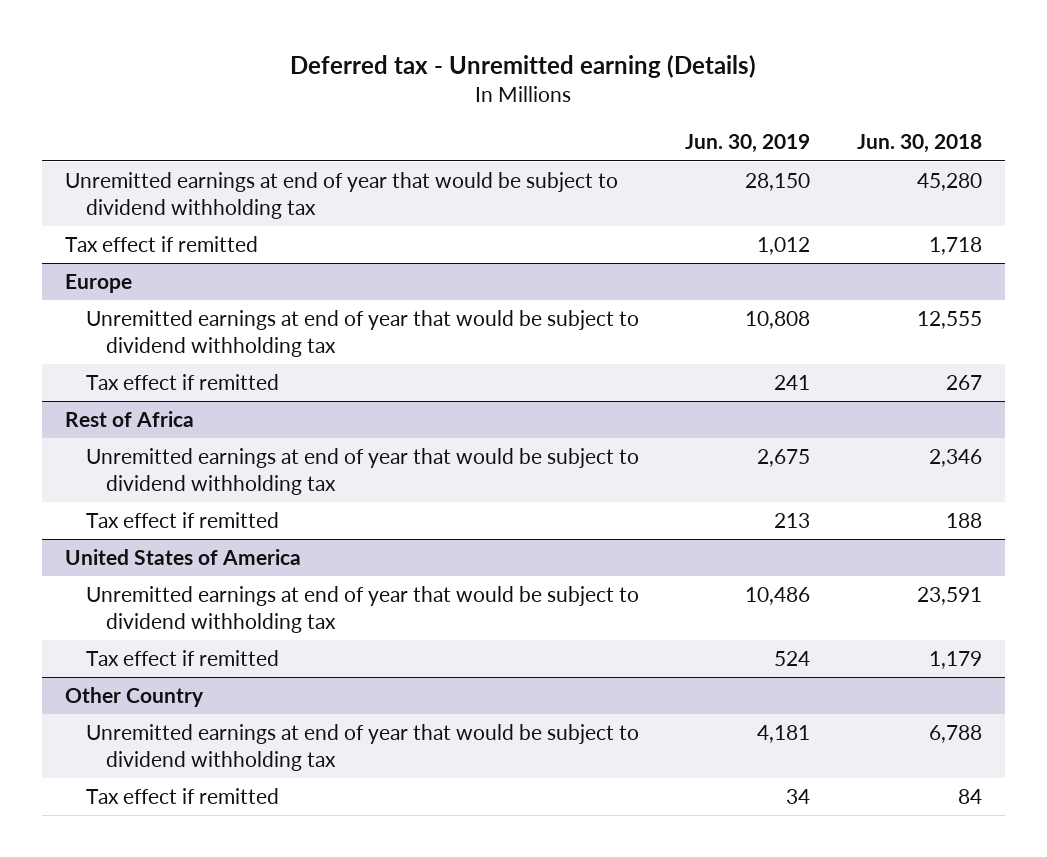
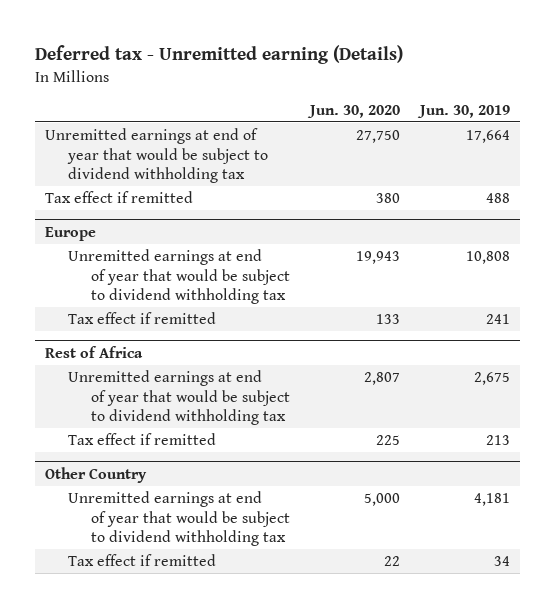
- | Jun. 30, 2019 | Jun. 30, 2018
+ | Jun. 30, 2020 | Jun. 30, 2019
- Unremitted earnings at end of year that would be subject to dividend withholding tax | 28,150 | 45,280
- Tax effect if remitted | 1,012 | 1,718
+ Unremitted earnings at end of year that would be subject to dividend withholding tax | 27,750 | 17,664
+ Tax effect if remitted | 380 | 488
- United States of America
- Unremitted earnings at end of year that would be subject to dividend withholding tax | 10,486 | 23,591
- Tax effect if remitted | 524 | 1,179

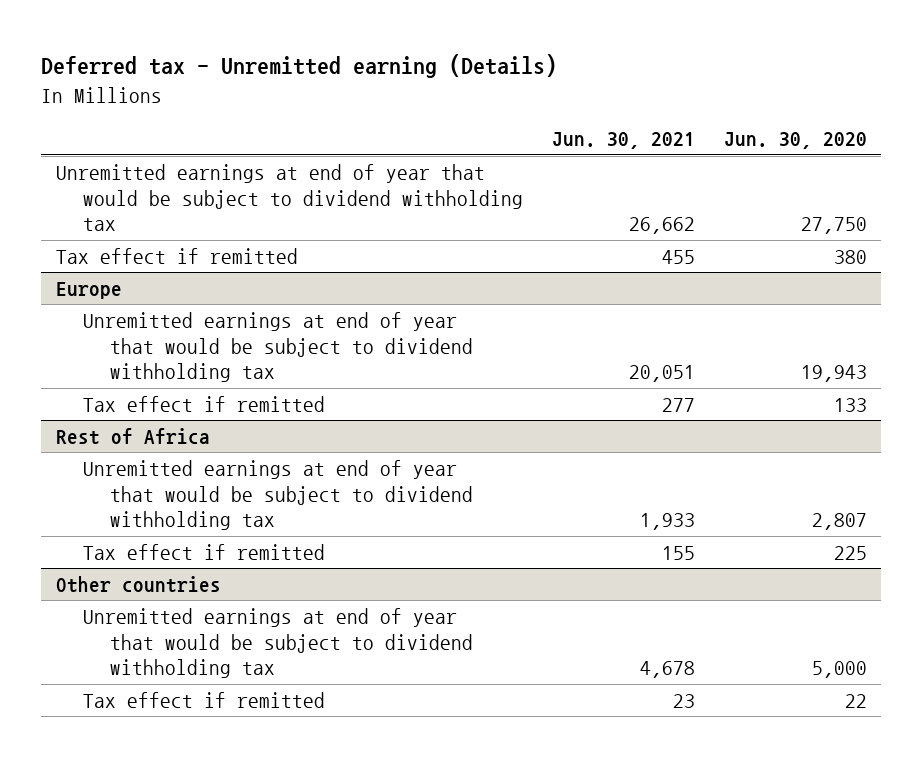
- | Jun. 30, 2020 | Jun. 30, 2019
+ | Jun. 30, 2021 | Jun. 30, 2020
- Other Country
+ Other countries

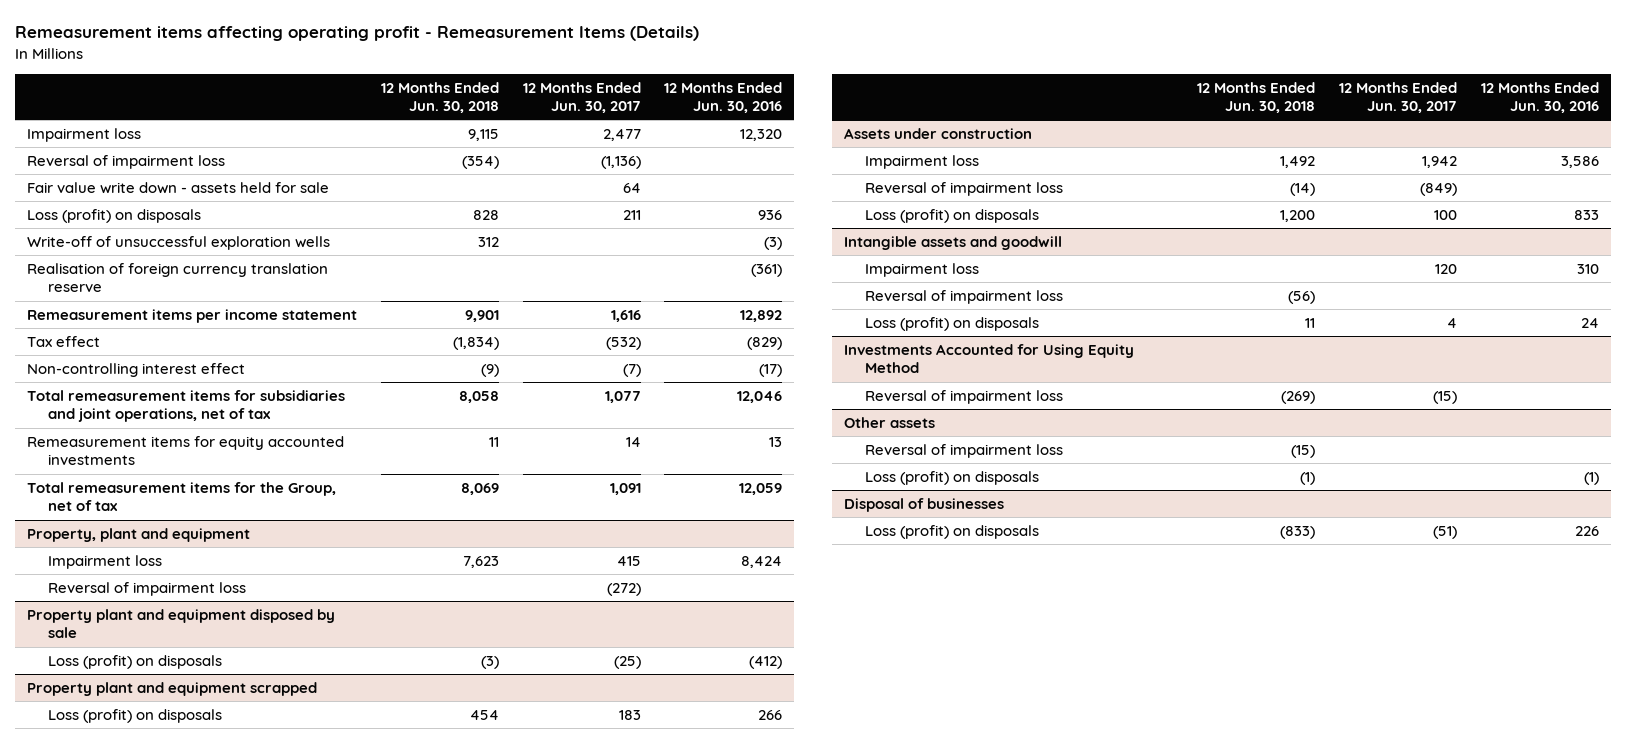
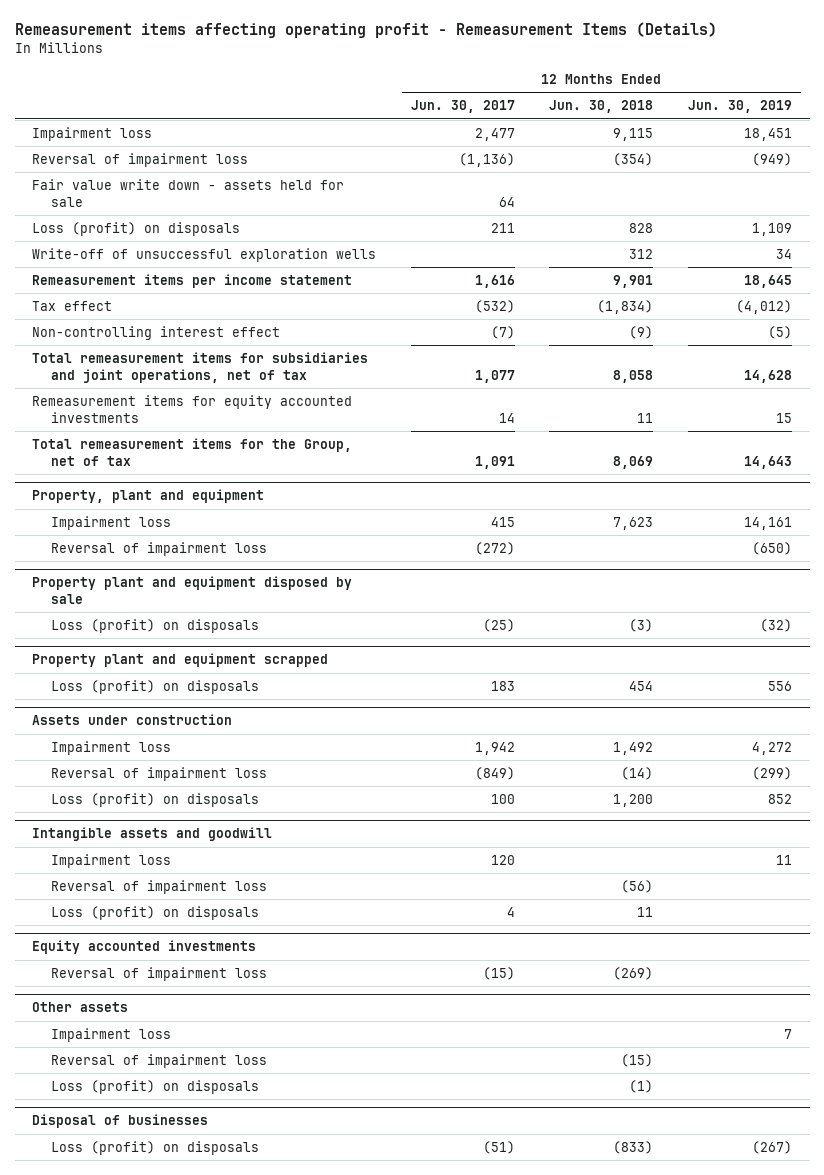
- | 12 Months Ended Jun. 30, 2018 | 12 Months Ended Jun. 30, 2017 | 12 Months Ended Jun. 30, 2016
+ | 12 Months Ended Jun. 30, 2017 | 12 Months Ended Jun. 30, 2018 | 12 Months Ended Jun. 30, 2019
- Realisation of foreign currency translation reserve | | | (361)
- Investments Accounted for Using Equity Method
+ Equity accounted investments
@ Other assets
+ Impairment loss | | | 7

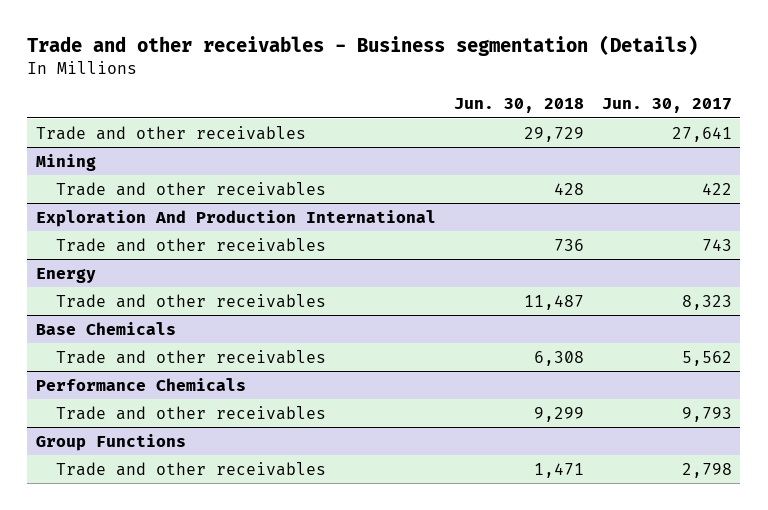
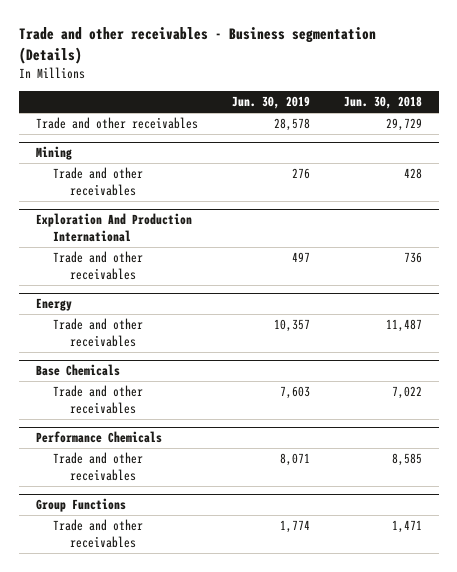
- | Jun. 30, 2018 | Jun. 30, 2017
+ | Jun. 30, 2019 | Jun. 30, 2018
@ Base Chemicals
- Trade and other receivables | 6,308 | 5,562
+ Trade and other receivables | 7,603 | 7,022
@ Performance Chemicals
- Trade and other receivables | 9,299 | 9,793
+ Trade and other receivables | 8,071 | 8,585

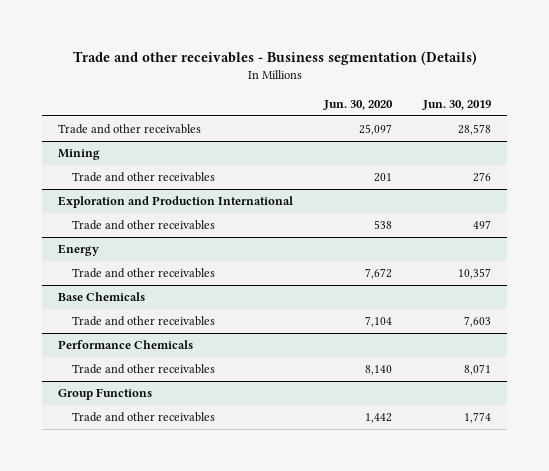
- | Jun. 30, 2019 | Jun. 30, 2018
+ | Jun. 30, 2020 | Jun. 30, 2019
- Exploration And Production International
+ Exploration and Production International

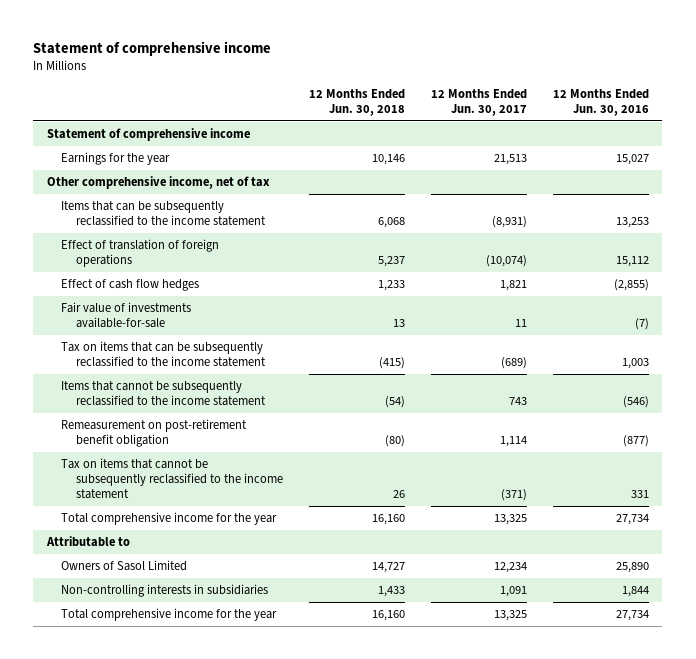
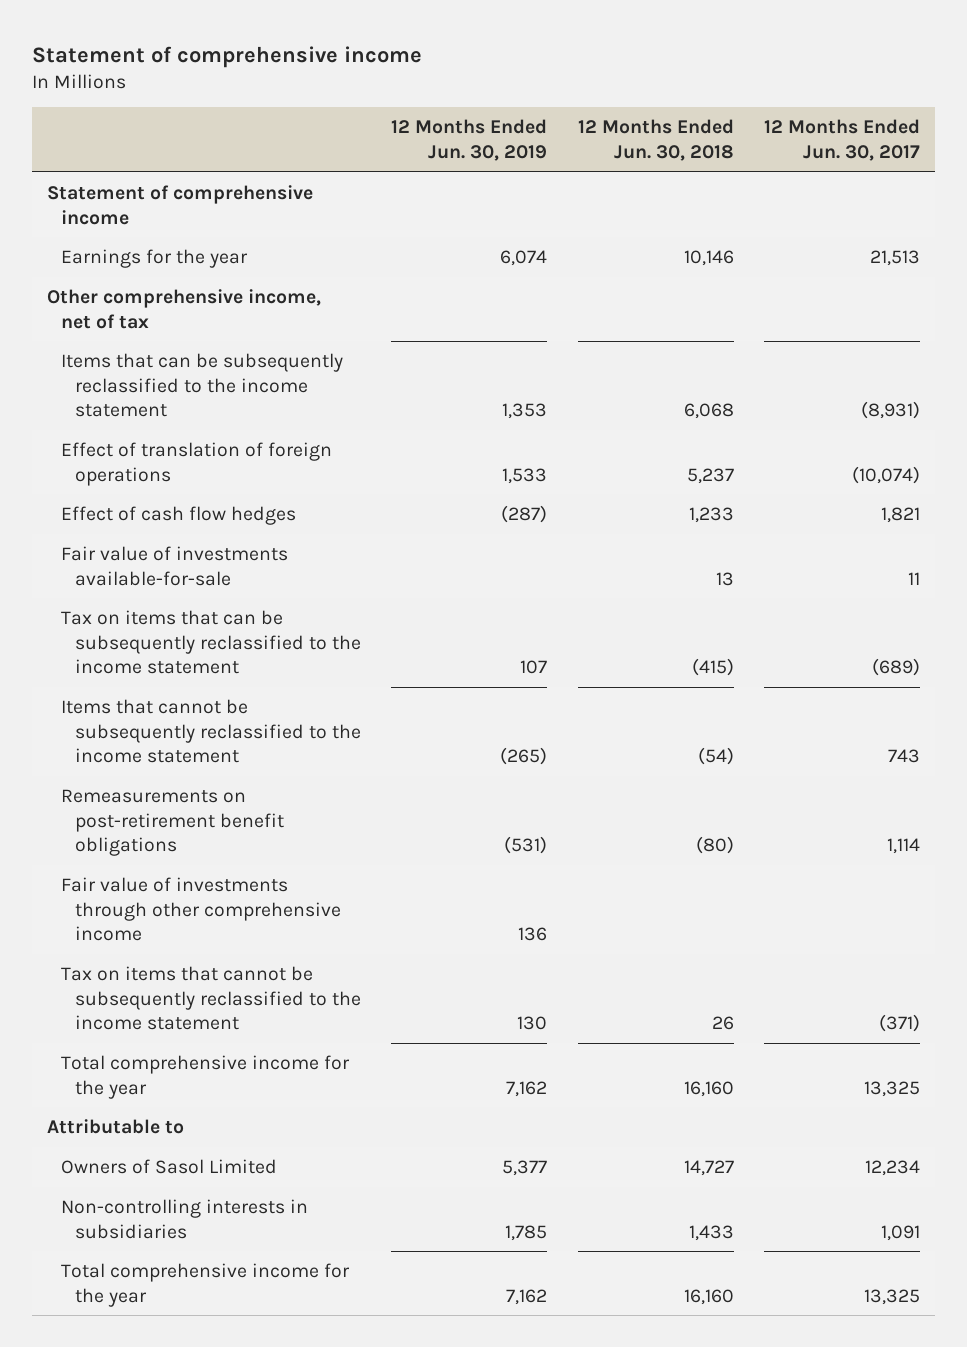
- | 12 Months Ended Jun. 30, 2018 | 12 Months Ended Jun. 30, 2017 | 12 Months Ended Jun. 30, 2016
+ | 12 Months Ended Jun. 30, 2019 | 12 Months Ended Jun. 30, 2018 | 12 Months Ended Jun. 30, 2017
- Remeasurement on post-retirement benefit obligation | (80) | 1,114 | (877)
+ Remeasurements on post-retirement benefit obligations | (531) | (80) | 1,114
+ Fair value of investments through other comprehensive income | 136 | |

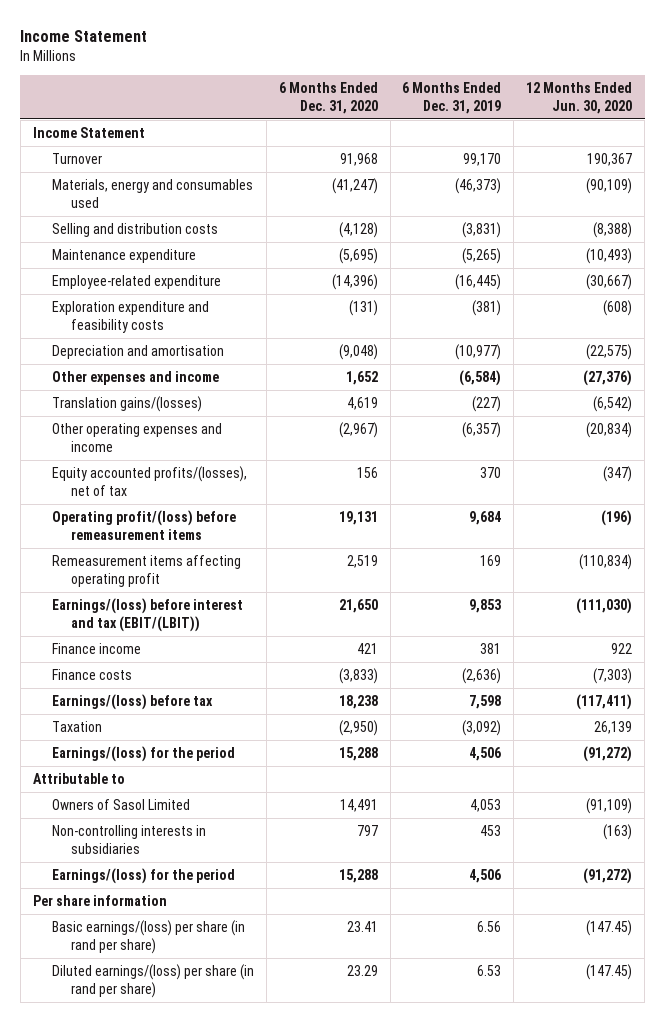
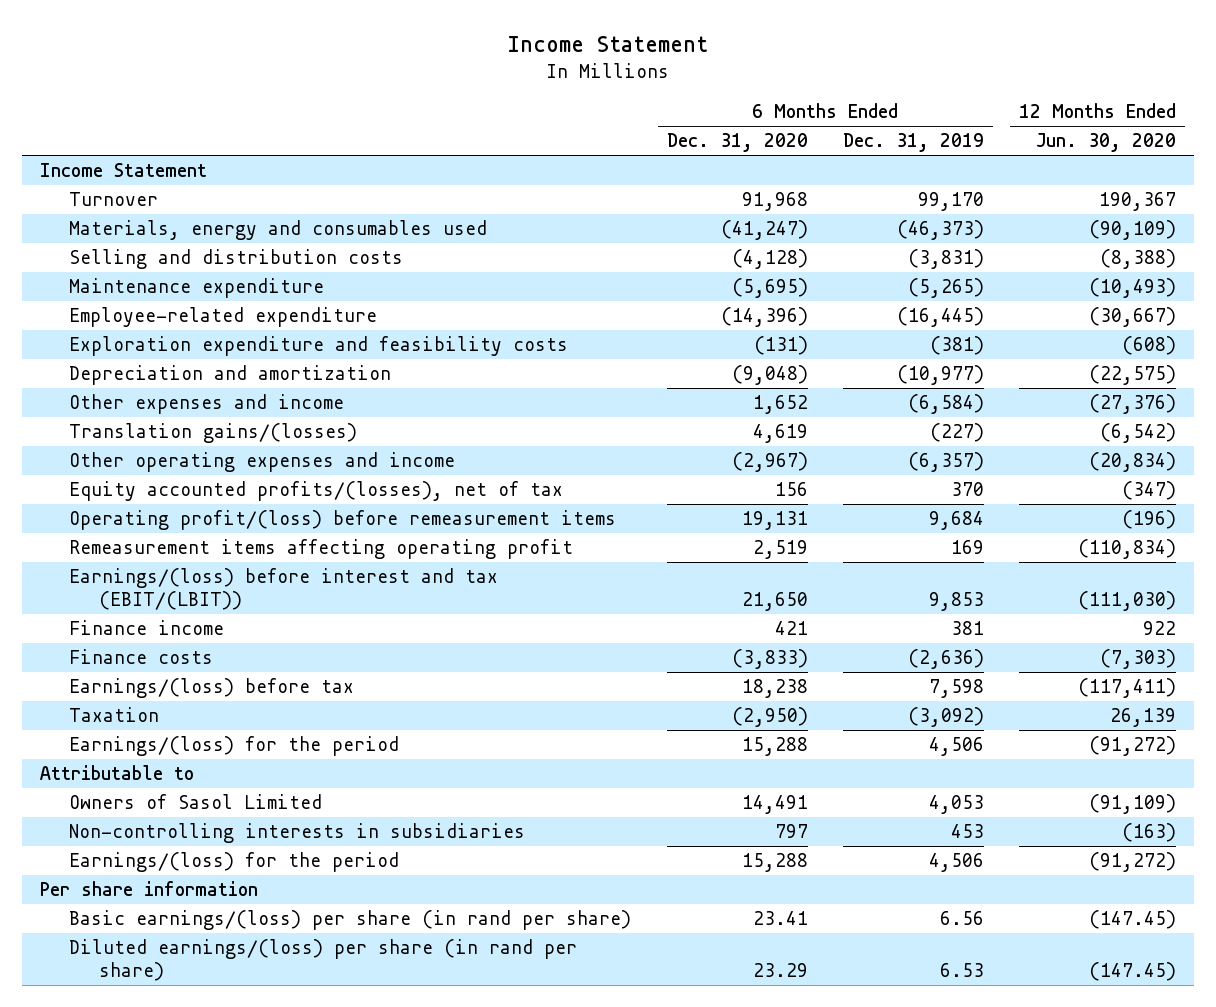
- Depreciation and amortisation | (9,048) | (10,977) | (22,575)
+ Depreciation and amortization | (9,048) | (10,977) | (22,575)

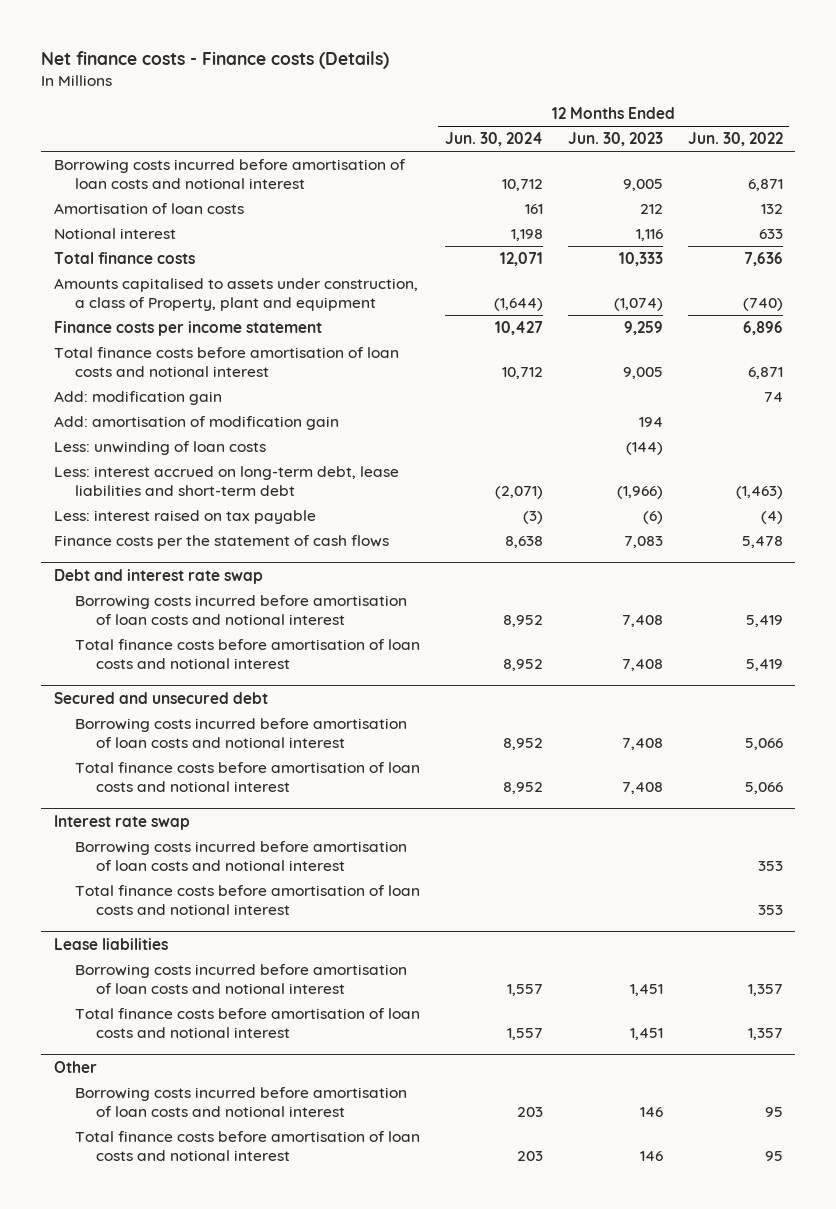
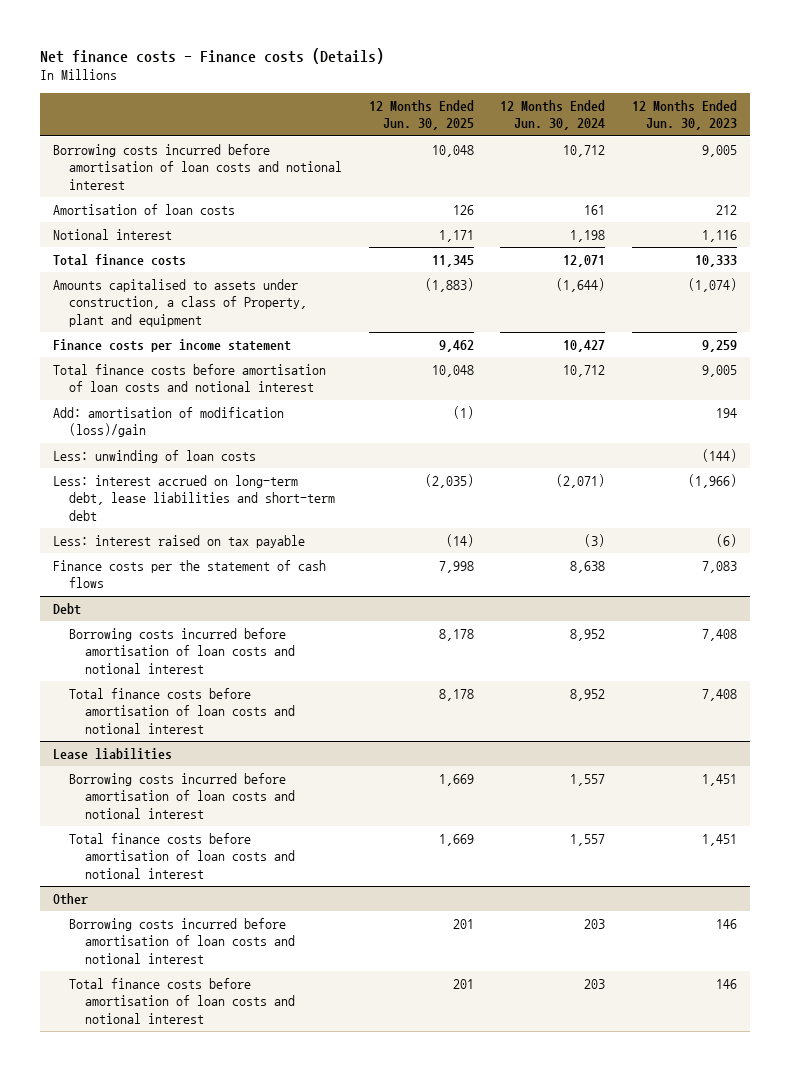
- | 12 Months Ended Jun. 30, 2024 | 12 Months Ended Jun. 30, 2023 | 12 Months Ended Jun. 30, 2022
+ | 12 Months Ended Jun. 30, 2025 | 12 Months Ended Jun. 30, 2024 | 12 Months Ended Jun. 30, 2023
- Add: modification gain | | | 74
- Add: amortisation of modification gain | | 194 |
+ Add: amortisation of modification (loss)/gain | (1) | | 194
- Debt and interest rate swap
- Borrowing costs incurred before amortisation of loan costs and notional interest | 8,952 | 7,408 | 5,419
- Total finance costs before amortisation of loan costs and notional interest | 8,952 | 7,408 | 5,419
- Secured and unsecured debt
+ Debt
- Interest rate swap
- Borrowing costs incurred before amortisation of loan costs and notional interest | | | 353
- Total finance costs before amortisation of loan costs and notional interest | | | 353

